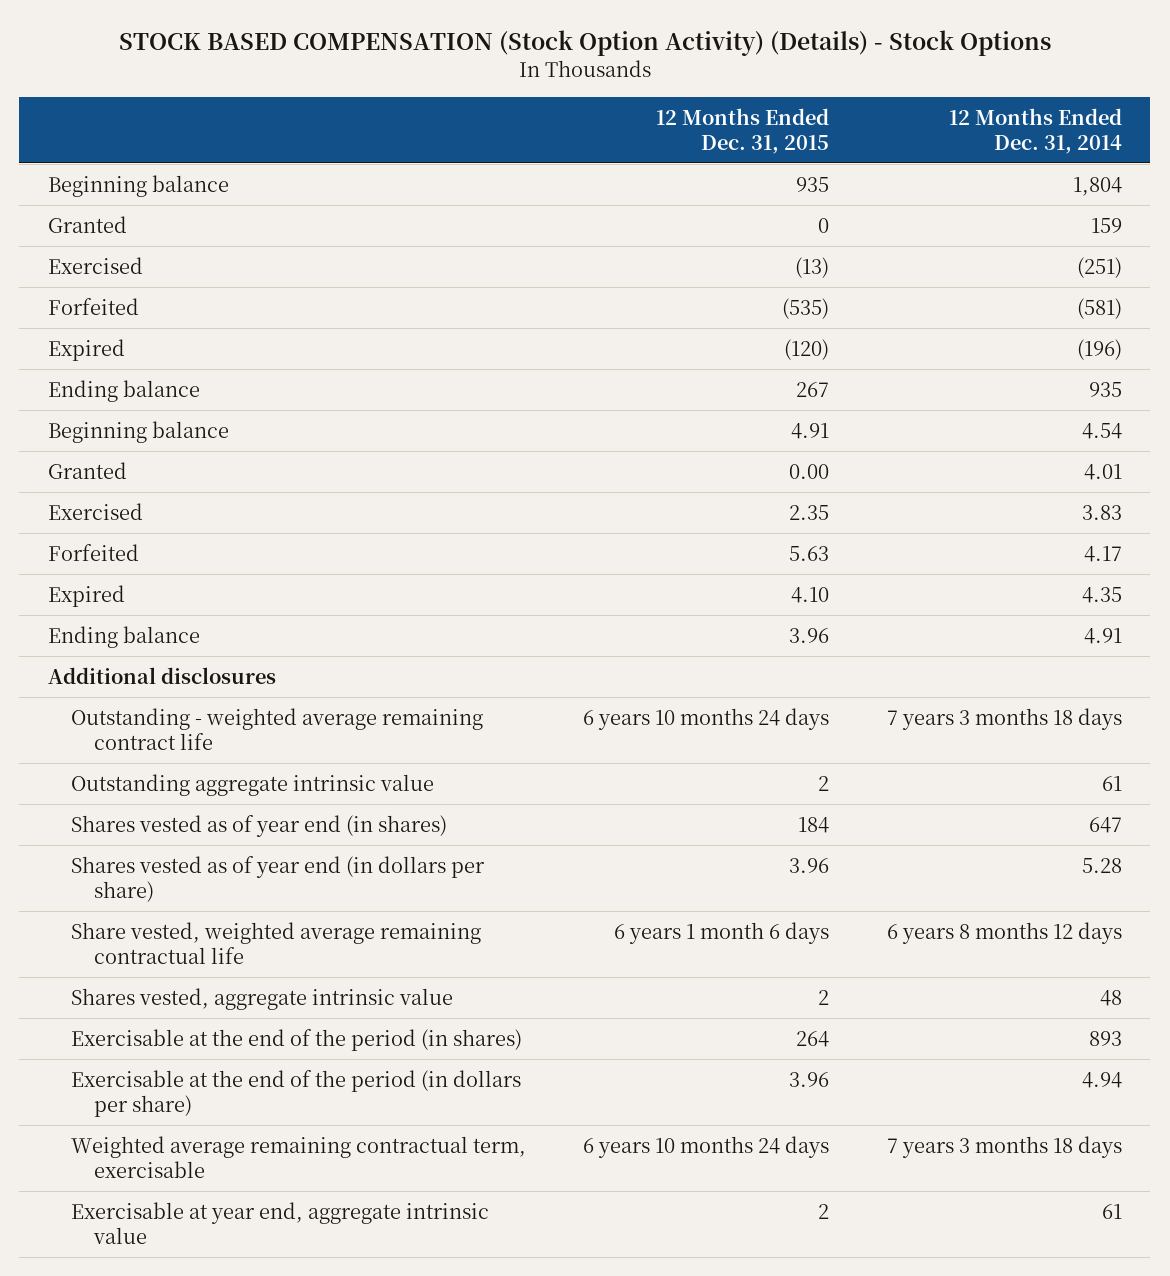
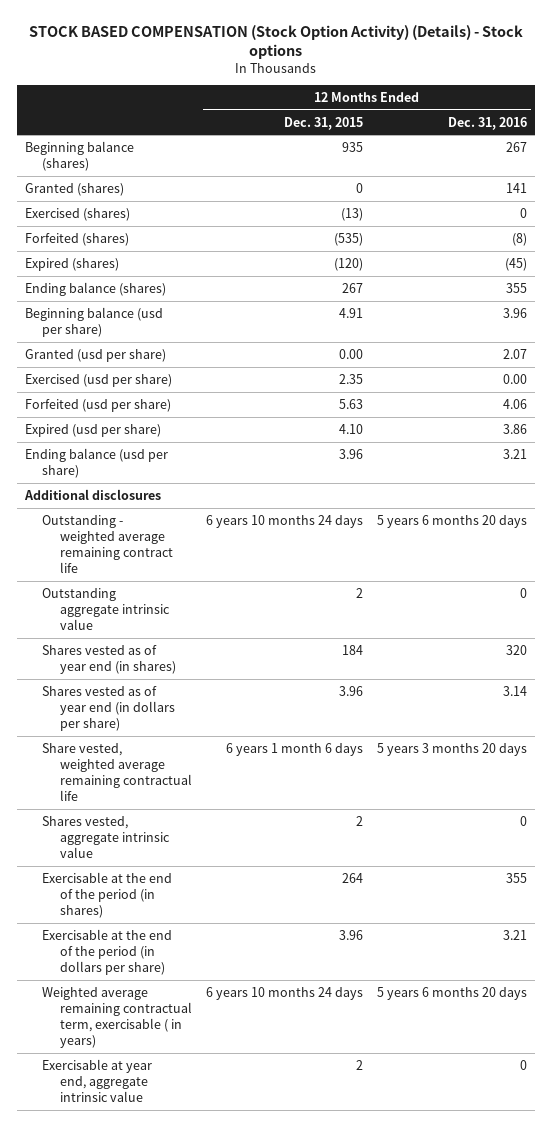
- STOCK BASED COMPENSATION (Stock Option Activity) (Details) - Stock Options
+ STOCK BASED COMPENSATION (Stock Option Activity) (Details) - Stock options
- | 12 Months Ended Dec. 31, 2015 | 12 Months Ended Dec. 31, 2014
+ | 12 Months Ended Dec. 31, 2015 | 12 Months Ended Dec. 31, 2016
- Beginning balance | 935 | 1,804
- Granted | 0 | 159
- Exercised | (13) | (251)
- Forfeited | (535) | (581)
- Expired | (120) | (196)
- Ending balance | 267 | 935
- Beginning balance | 4.91 | 4.54
- Granted | 0.00 | 4.01
- Exercised | 2.35 | 3.83
- Forfeited | 5.63 | 4.17
- Expired | 4.10 | 4.35
- Ending balance | 3.96 | 4.91
+ Beginning balance (shares) | 935 | 267
+ Granted (shares) | 0 | 141
+ Exercised (shares) | (13) | 0
+ Forfeited (shares) | (535) | (8)
+ Expired (shares) | (120) | (45)
+ Ending balance (shares) | 267 | 355
+ Beginning balance (usd per share) | 4.91 | 3.96
+ Granted (usd per share) | 0.00 | 2.07
+ Exercised (usd per share) | 2.35 | 0.00
+ Forfeited (usd per share) | 5.63 | 4.06
+ Expired (usd per share) | 4.10 | 3.86
+ Ending balance (usd per share) | 3.96 | 3.21
- Weighted average remaining contractual term, exercisable | 6 years 10 months 24 days | 7 years 3 months 18 days
+ Weighted average remaining contractual term, exercisable ( in years) | 6 years 10 months 24 days | 5 years 6 months 20 days

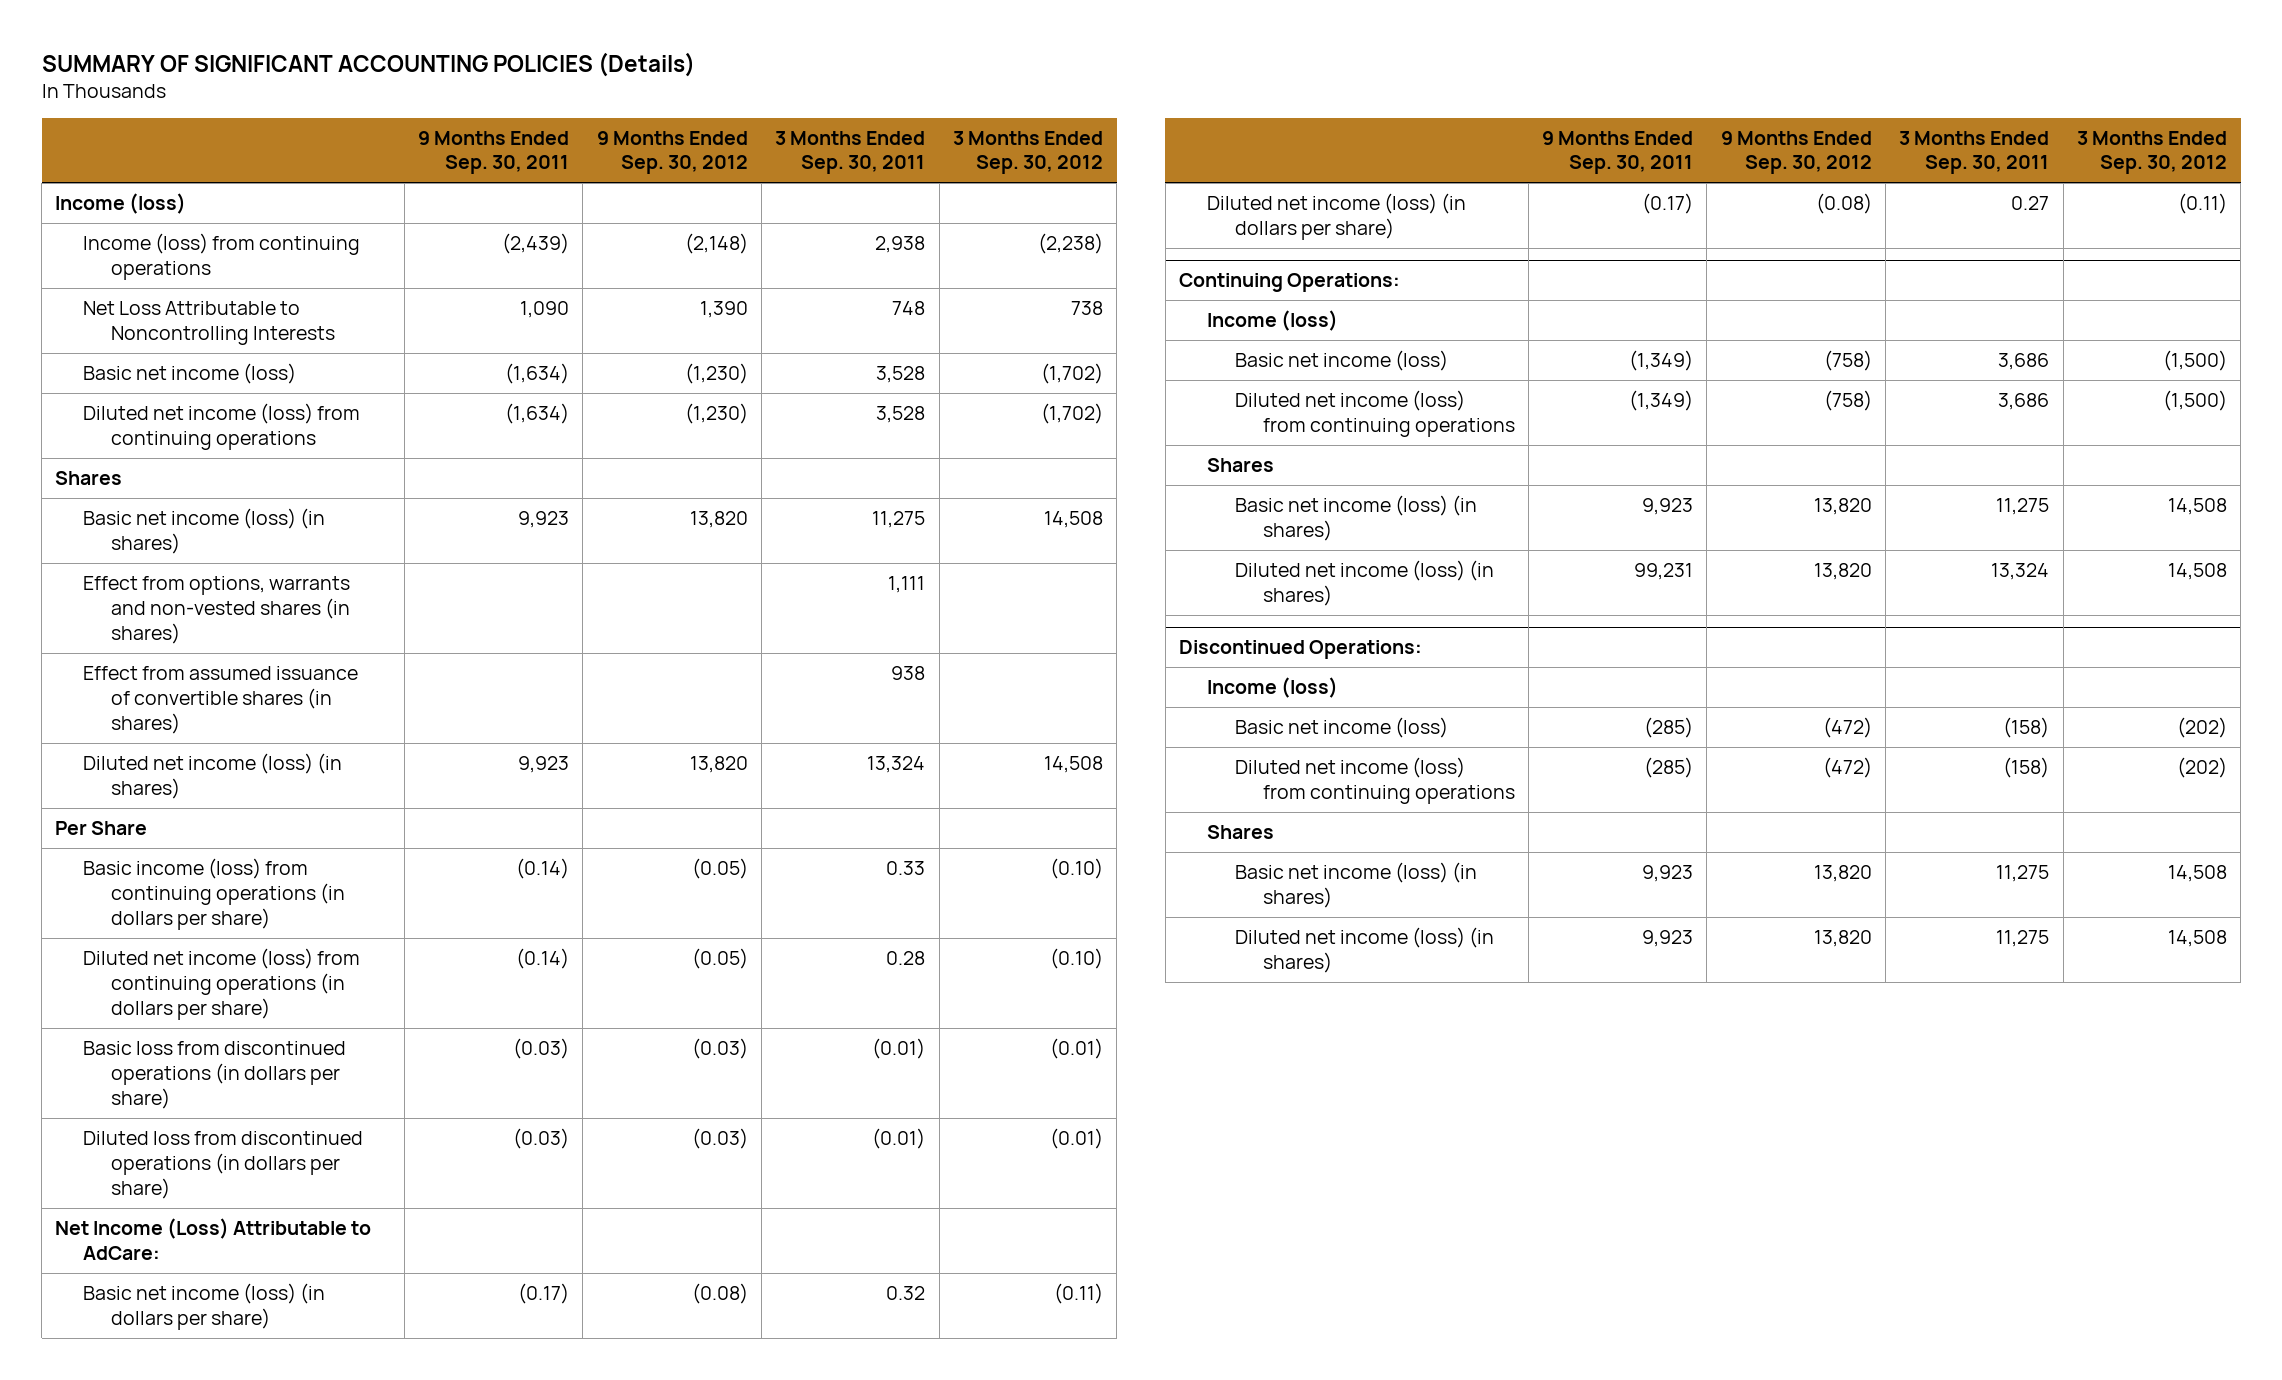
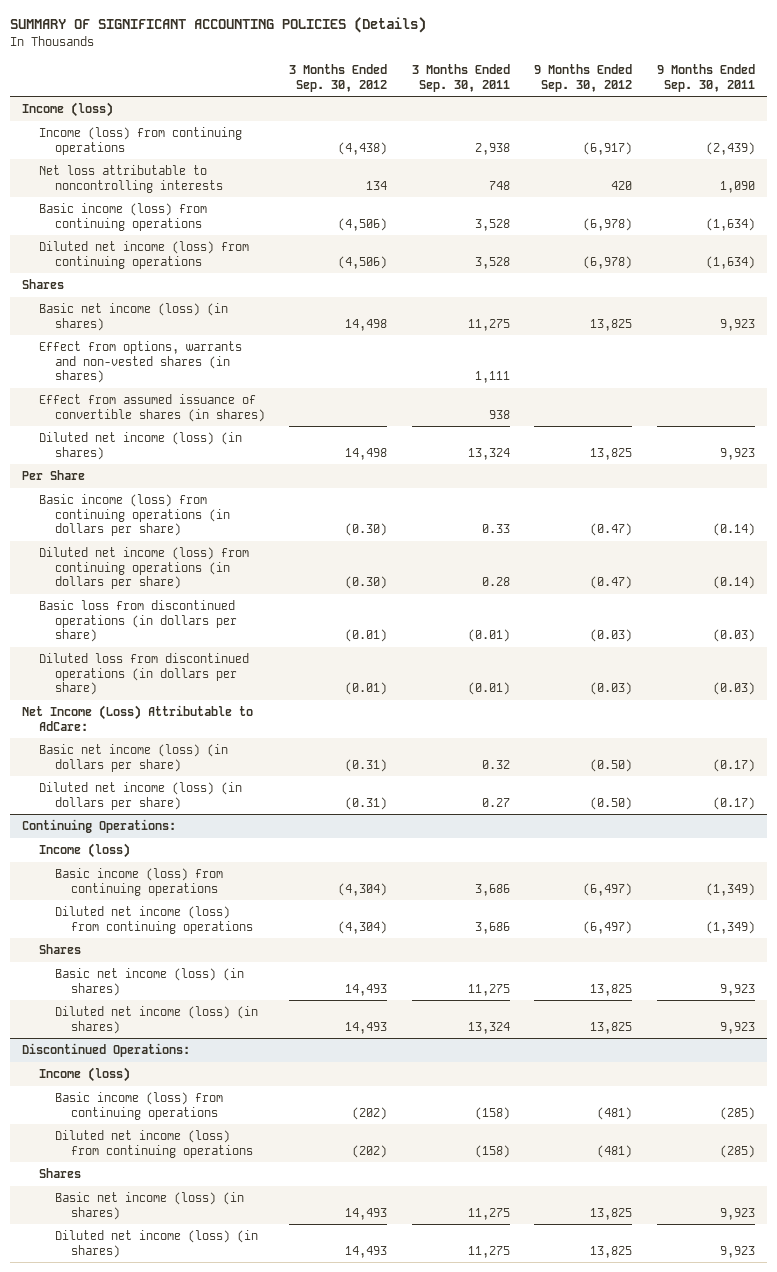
- | 9 Months Ended Sep. 30, 2011 | 9 Months Ended Sep. 30, 2012 | 3 Months Ended Sep. 30, 2011 | 3 Months Ended Sep. 30, 2012
+ | 3 Months Ended Sep. 30, 2012 | 3 Months Ended Sep. 30, 2011 | 9 Months Ended Sep. 30, 2012 | 9 Months Ended Sep. 30, 2011
- Income (loss) from continuing operations | (2,439) | (2,148) | 2,938 | (2,238)
- Net Loss Attributable to Noncontrolling Interests | 1,090 | 1,390 | 748 | 738
- Basic net income (loss) | (1,634) | (1,230) | 3,528 | (1,702)
- Diluted net income (loss) from continuing operations | (1,634) | (1,230) | 3,528 | (1,702)
+ Income (loss) from continuing operations | (4,438) | 2,938 | (6,917) | (2,439)
+ Net loss attributable to noncontrolling interests | 134 | 748 | 420 | 1,090
+ Basic income (loss) from continuing operations | (4,506) | 3,528 | (6,978) | (1,634)
+ Diluted net income (loss) from continuing operations | (4,506) | 3,528 | (6,978) | (1,634)
- Basic net income (loss) (in shares) | 9,923 | 13,820 | 11,275 | 14,508
+ Basic net income (loss) (in shares) | 14,498 | 11,275 | 13,825 | 9,923
- Diluted net income (loss) (in shares) | 9,923 | 13,820 | 13,324 | 14,508
+ Diluted net income (loss) (in shares) | 14,498 | 13,324 | 13,825 | 9,923
- Basic income (loss) from continuing operations (in dollars per share) | (0.14) | (0.05) | 0.33 | (0.10)
- Diluted net income (loss) from continuing operations (in dollars per share) | (0.14) | (0.05) | 0.28 | (0.10)
+ Basic income (loss) from continuing operations (in dollars per share) | (0.30) | 0.33 | (0.47) | (0.14)
+ Diluted net income (loss) from continuing operations (in dollars per share) | (0.30) | 0.28 | (0.47) | (0.14)
- Basic net income (loss) (in dollars per share) | (0.17) | (0.08) | 0.32 | (0.11)
- Diluted net income (loss) (in dollars per share) | (0.17) | (0.08) | 0.27 | (0.11)
+ Basic net income (loss) (in dollars per share) | (0.31) | 0.32 | (0.50) | (0.17)
+ Diluted net income (loss) (in dollars per share) | (0.31) | 0.27 | (0.50) | (0.17)
@ Continuing Operations:
- Basic net income (loss) | (1,349) | (758) | 3,686 | (1,500)
- Diluted net income (loss) from continuing operations | (1,349) | (758) | 3,686 | (1,500)
+ Basic income (loss) from continuing operations | (4,304) | 3,686 | (6,497) | (1,349)
+ Diluted net income (loss) from continuing operations | (4,304) | 3,686 | (6,497) | (1,349)
- Basic net income (loss) (in shares) | 9,923 | 13,820 | 11,275 | 14,508
- Diluted net income (loss) (in shares) | 99,231 | 13,820 | 13,324 | 14,508
+ Basic net income (loss) (in shares) | 14,493 | 11,275 | 13,825 | 9,923
+ Diluted net income (loss) (in shares) | 14,493 | 13,324 | 13,825 | 9,923
@ Discontinued Operations:
- Basic net income (loss) | (285) | (472) | (158) | (202)
- Diluted net income (loss) from continuing operations | (285) | (472) | (158) | (202)
+ Basic income (loss) from continuing operations | (202) | (158) | (481) | (285)
+ Diluted net income (loss) from continuing operations | (202) | (158) | (481) | (285)
- Basic net income (loss) (in shares) | 9,923 | 13,820 | 11,275 | 14,508
- Diluted net income (loss) (in shares) | 9,923 | 13,820 | 11,275 | 14,508
+ Basic net income (loss) (in shares) | 14,493 | 11,275 | 13,825 | 9,923
+ Diluted net income (loss) (in shares) | 14,493 | 11,275 | 13,825 | 9,923

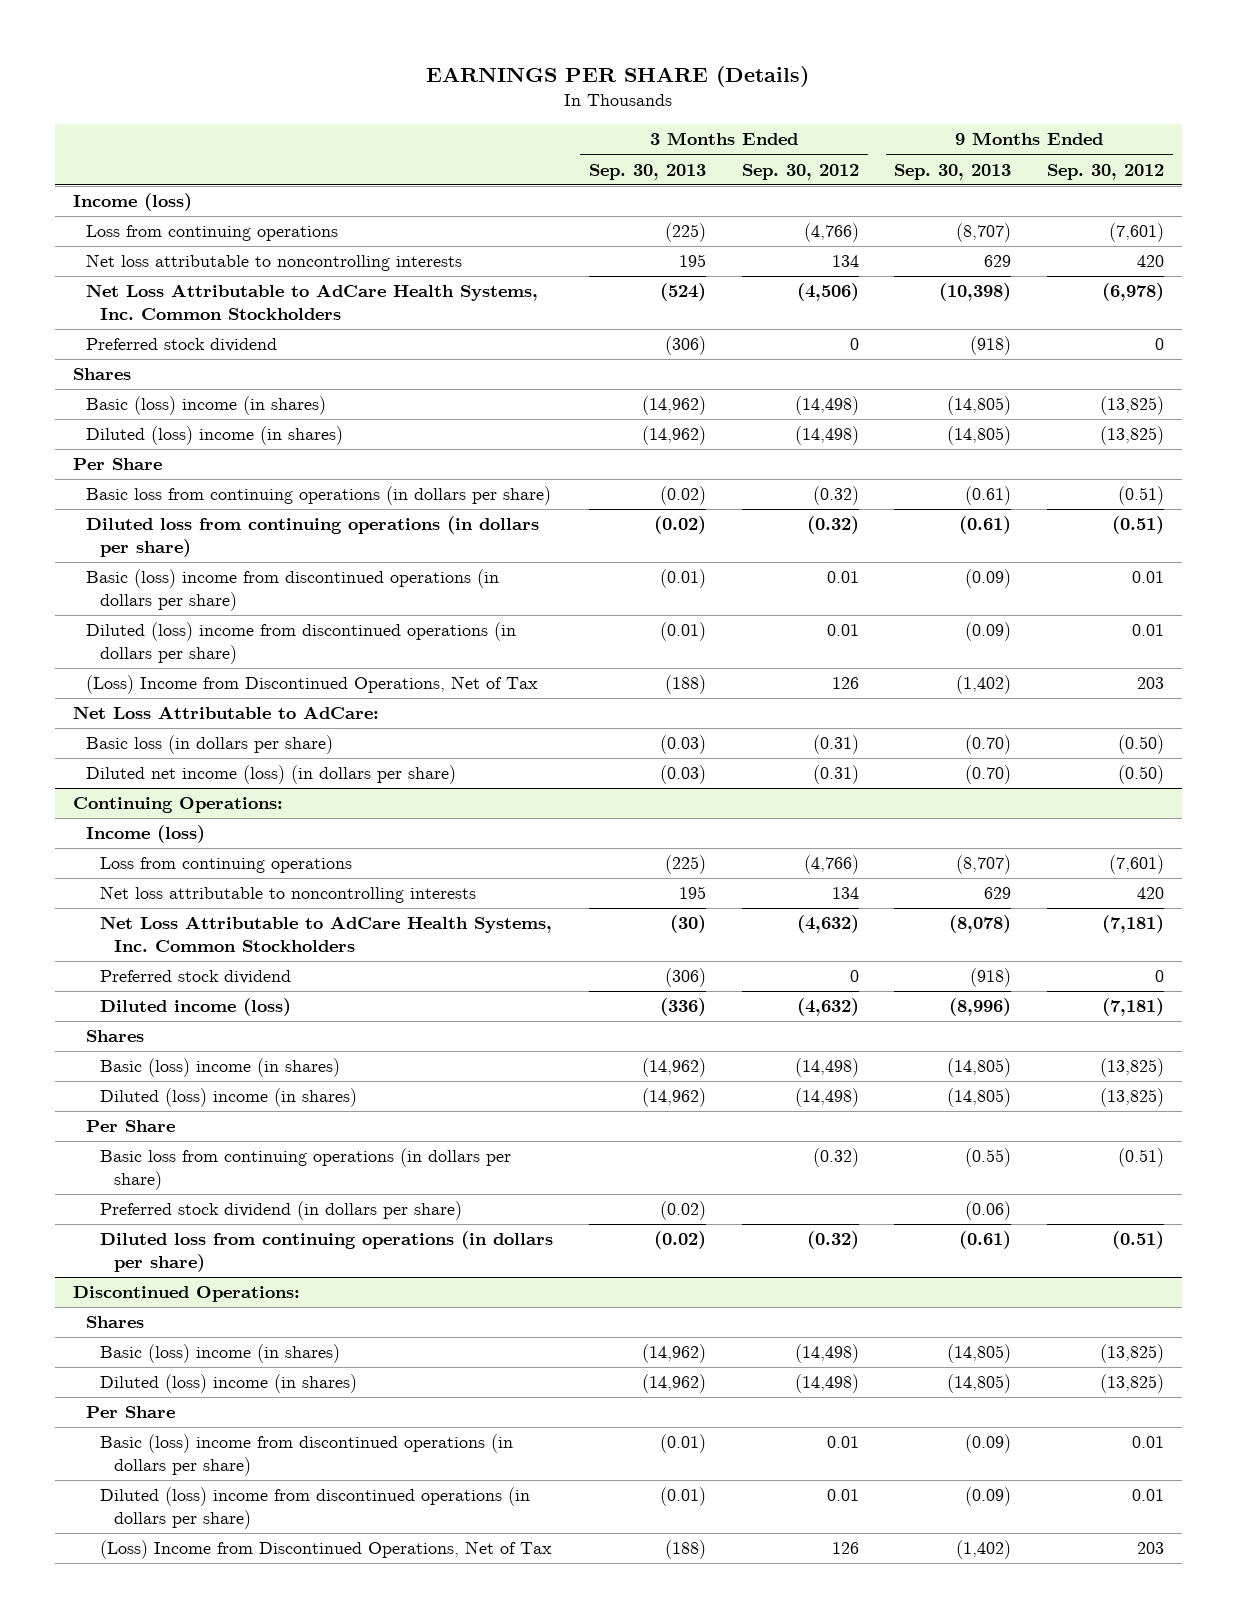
- SUMMARY OF SIGNIFICANT ACCOUNTING POLICIES (Details)
+ EARNINGS PER SHARE (Details)
- | 3 Months Ended Sep. 30, 2012 | 3 Months Ended Sep. 30, 2011 | 9 Months Ended Sep. 30, 2012 | 9 Months Ended Sep. 30, 2011
+ | 3 Months Ended Sep. 30, 2013 | 3 Months Ended Sep. 30, 2012 | 9 Months Ended Sep. 30, 2013 | 9 Months Ended Sep. 30, 2012
- Income (loss) from continuing operations | (4,438) | 2,938 | (6,917) | (2,439)
+ Loss from continuing operations | (225) | (4,766) | (8,707) | (7,601)
- Basic income (loss) from continuing operations | (4,506) | 3,528 | (6,978) | (1,634)
- Diluted net income (loss) from continuing operations | (4,506) | 3,528 | (6,978) | (1,634)
+ Net Loss Attributable to AdCare Health Systems, Inc. Common Stockholders | (524) | (4,506) | (10,398) | (6,978)
+ Preferred stock dividend | (306) | 0 | (918) | 0
- Basic net income (loss) (in shares) | 14,498 | 11,275 | 13,825 | 9,923
- Effect from options, warrants and non-vested shares (in shares) | | 1,111 | |
- Effect from assumed issuance of convertible shares (in shares) | | 938 | |
- Diluted net income (loss) (in shares) | 14,498 | 13,324 | 13,825 | 9,923
+ Basic (loss) income (in shares) | (14,962) | (14,498) | (14,805) | (13,825)
+ Diluted (loss) income (in shares) | (14,962) | (14,498) | (14,805) | (13,825)
- Basic income (loss) from continuing operations (in dollars per share) | (0.30) | 0.33 | (0.47) | (0.14)
- Diluted net income (loss) from continuing operations (in dollars per share) | (0.30) | 0.28 | (0.47) | (0.14)
- Basic loss from discontinued operations (in dollars per share) | (0.01) | (0.01) | (0.03) | (0.03)
- Diluted loss from discontinued operations (in dollars per share) | (0.01) | (0.01) | (0.03) | (0.03)
- Net Income (Loss) Attributable to AdCare:
- Basic net income (loss) (in dollars per share) | (0.31) | 0.32 | (0.50) | (0.17)
+ Basic loss from continuing operations (in dollars per share) | (0.02) | (0.32) | (0.61) | (0.51)
+ Diluted loss from continuing operations (in dollars per share) | (0.02) | (0.32) | (0.61) | (0.51)
+ Basic (loss) income from discontinued operations (in dollars per share) | (0.01) | 0.01 | (0.09) | 0.01
+ Diluted (loss) income from discontinued operations (in dollars per share) | (0.01) | 0.01 | (0.09) | 0.01
+ (Loss) Income from Discontinued Operations, Net of Tax | (188) | 126 | (1,402) | 203
+ Net Loss Attributable to AdCare:
+ Basic loss (in dollars per share) | (0.03) | (0.31) | (0.70) | (0.50)
@ Continuing Operations:
- Basic income (loss) from continuing operations | (4,304) | 3,686 | (6,497) | (1,349)
- Diluted net income (loss) from continuing operations | (4,304) | 3,686 | (6,497) | (1,349)
+ Loss from continuing operations | (225) | (4,766) | (8,707) | (7,601)
+ Net loss attributable to noncontrolling interests | 195 | 134 | 629 | 420
+ Net Loss Attributable to AdCare Health Systems, Inc. Common Stockholders | (30) | (4,632) | (8,078) | (7,181)
+ Preferred stock dividend | (306) | 0 | (918) | 0
+ Diluted income (loss) | (336) | (4,632) | (8,996) | (7,181)
- Basic net income (loss) (in shares) | 14,493 | 11,275 | 13,825 | 9,923
- Diluted net income (loss) (in shares) | 14,493 | 13,324 | 13,825 | 9,923
+ Basic (loss) income (in shares) | (14,962) | (14,498) | (14,805) | (13,825)
+ Diluted (loss) income (in shares) | (14,962) | (14,498) | (14,805) | (13,825)
+ Per Share
+ Basic loss from continuing operations (in dollars per share) | | (0.32) | (0.55) | (0.51)
+ Preferred stock dividend (in dollars per share) | (0.02) | | (0.06) |
+ Diluted loss from continuing operations (in dollars per share) | (0.02) | (0.32) | (0.61) | (0.51)
@ Discontinued Operations:
- Income (loss)
- Basic income (loss) from continuing operations | (202) | (158) | (481) | (285)
- Diluted net income (loss) from continuing operations | (202) | (158) | (481) | (285)
- Basic net income (loss) (in shares) | 14,493 | 11,275 | 13,825 | 9,923
- Diluted net income (loss) (in shares) | 14,493 | 11,275 | 13,825 | 9,923
+ Basic (loss) income (in shares) | (14,962) | (14,498) | (14,805) | (13,825)
+ Diluted (loss) income (in shares) | (14,962) | (14,498) | (14,805) | (13,825)
+ Per Share
+ Basic (loss) income from discontinued operations (in dollars per share) | (0.01) | 0.01 | (0.09) | 0.01
+ Diluted (loss) income from discontinued operations (in dollars per share) | (0.01) | 0.01 | (0.09) | 0.01
+ (Loss) Income from Discontinued Operations, Net of Tax | (188) | 126 | (1,402) | 203

